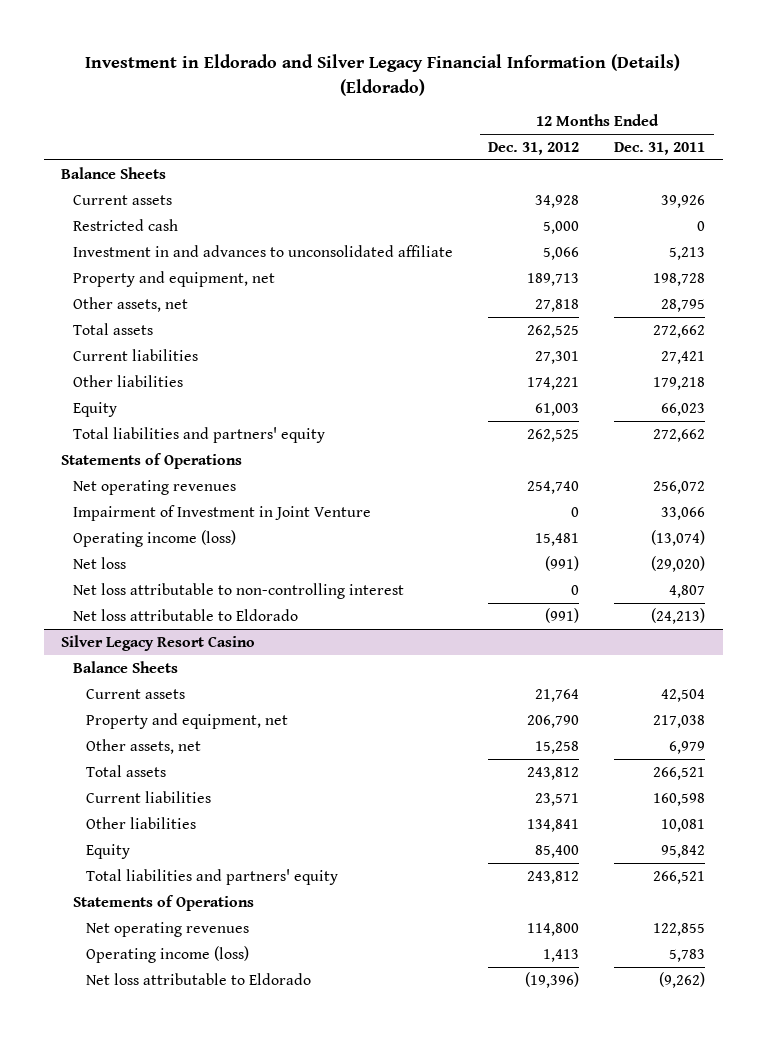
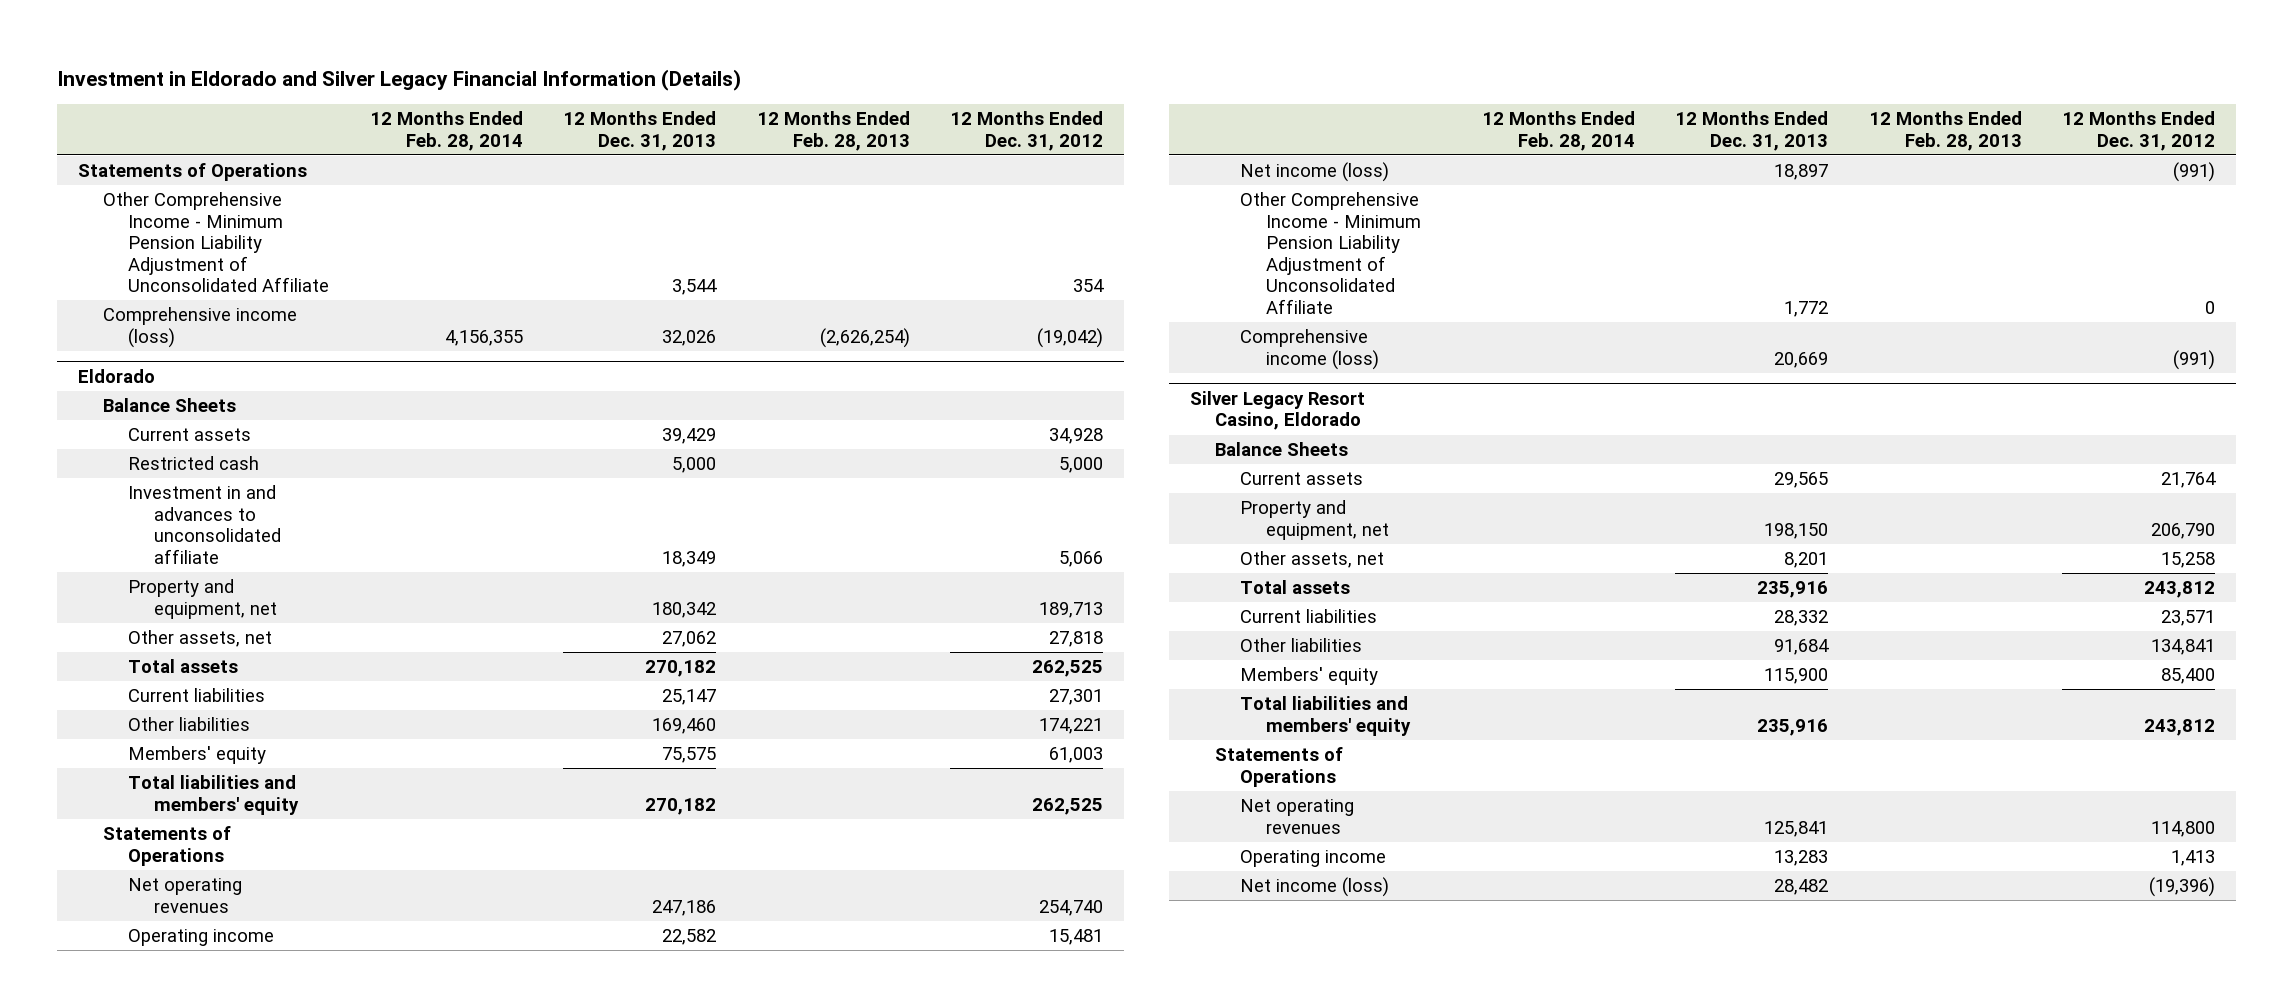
- Investment in Eldorado and Silver Legacy Financial Information (Details) (Eldorado)
+ Investment in Eldorado and Silver Legacy Financial Information (Details)
- | 12 Months Ended Dec. 31, 2012 | 12 Months Ended Dec. 31, 2011
+ | 12 Months Ended Feb. 28, 2014 | 12 Months Ended Dec. 31, 2013 | 12 Months Ended Feb. 28, 2013 | 12 Months Ended Dec. 31, 2012
+ Statements of Operations
+ Other Comprehensive Income - Minimum Pension Liability Adjustment of Unconsolidated Affiliate | | 3,544 | | 354
+ Comprehensive income (loss) | 4,156,355 | 32,026 | (2,626,254) | (19,042)
+ Eldorado
- Equity | 61,003 | 66,023
- Total liabilities and partners' equity | 262,525 | 272,662
+ Members' equity | | 75,575 | | 61,003
+ Total liabilities and members' equity | | 270,182 | | 262,525
- Impairment of Investment in Joint Venture | 0 | 33,066
- Operating income (loss) | 15,481 | (13,074)
- Net loss | (991) | (29,020)
- Net loss attributable to non-controlling interest | 0 | 4,807
- Net loss attributable to Eldorado | (991) | (24,213)
- Silver Legacy Resort Casino
+ Operating income | | 22,582 | | 15,481
+ Net income (loss) | | 18,897 | | (991)
+ Other Comprehensive Income - Minimum Pension Liability Adjustment of Unconsolidated Affiliate | | 1,772 | | 0
+ Comprehensive income (loss) | | 20,669 | | (991)
+ Silver Legacy Resort Casino, Eldorado
- Equity | 85,400 | 95,842
- Total liabilities and partners' equity | 243,812 | 266,521
+ Members' equity | | 115,900 | | 85,400
+ Total liabilities and members' equity | | 235,916 | | 243,812
- Operating income (loss) | 1,413 | 5,783
- Net loss attributable to Eldorado | (19,396) | (9,262)
+ Operating income | | 13,283 | | 1,413
+ Net income (loss) | | 28,482 | | (19,396)

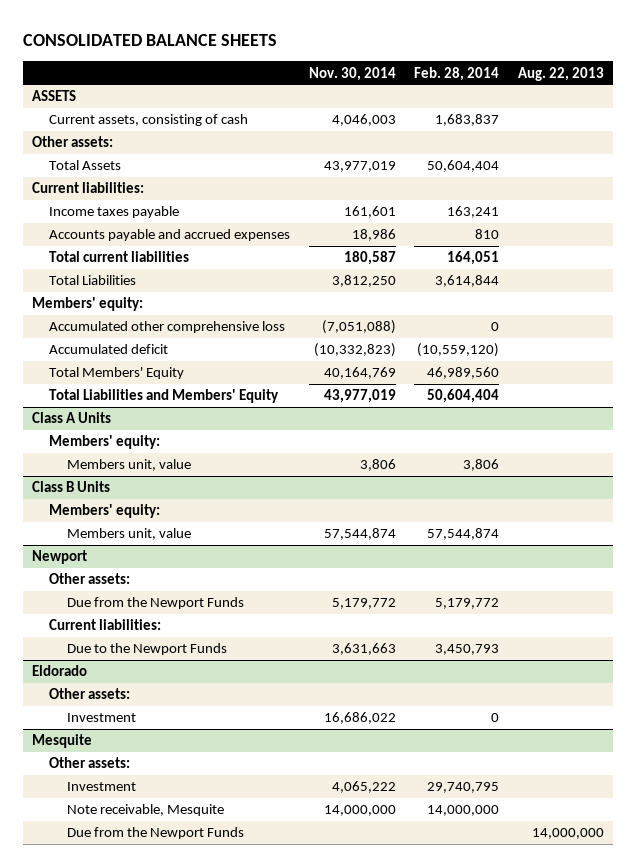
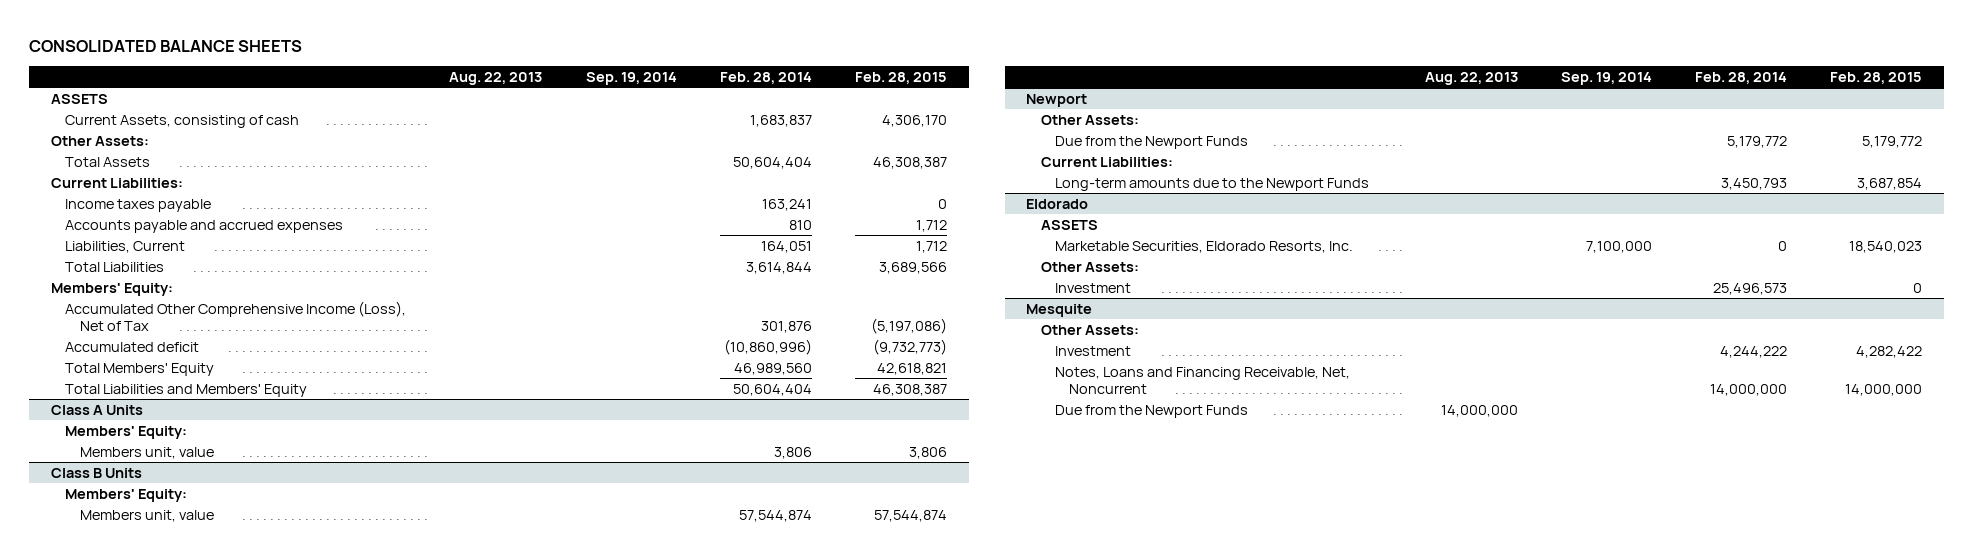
- | Nov. 30, 2014 | Feb. 28, 2014 | Aug. 22, 2013
+ | Aug. 22, 2013 | Sep. 19, 2014 | Feb. 28, 2014 | Feb. 28, 2015
- Current assets, consisting of cash | 4,046,003 | 1,683,837 |
- Other assets:
+ Current Assets, consisting of cash | | | 1,683,837 | 4,306,170
+ Other Assets:
- Current liabilities:
+ Current Liabilities:
- Total current liabilities | 180,587 | 164,051 |
+ Liabilities, Current | | | 164,051 | 1,712
- Members' equity:
- Accumulated other comprehensive loss | (7,051,088) | 0 |
- Accumulated deficit | (10,332,823) | (10,559,120) |
+ Members' Equity:
+ Accumulated Other Comprehensive Income (Loss), Net of Tax | | | 301,876 | (5,197,086)
+ Accumulated deficit | | | (10,860,996) | (9,732,773)
@ Class A Units
- Members' equity:
+ Members' Equity:
@ Class B Units
- Members' equity:
+ Members' Equity:
@ Newport
- Other assets:
+ Other Assets:
- Current liabilities:
- Due to the Newport Funds | 3,631,663 | 3,450,793 |
+ Current Liabilities:
+ Long-term amounts due to the Newport Funds | | | 3,450,793 | 3,687,854
@ Eldorado
- Other assets:
- Investment | 16,686,022 | 0 |
+ ASSETS
+ Marketable Securities, Eldorado Resorts, Inc. | | 7,100,000 | 0 | 18,540,023
+ Other Assets:
+ Investment | | | 25,496,573 | 0
@ Mesquite
- Other assets:
- Investment | 4,065,222 | 29,740,795 |
- Note receivable, Mesquite | 14,000,000 | 14,000,000 |
+ Other Assets:
+ Investment | | | 4,244,222 | 4,282,422
+ Notes, Loans and Financing Receivable, Net, Noncurrent | | | 14,000,000 | 14,000,000

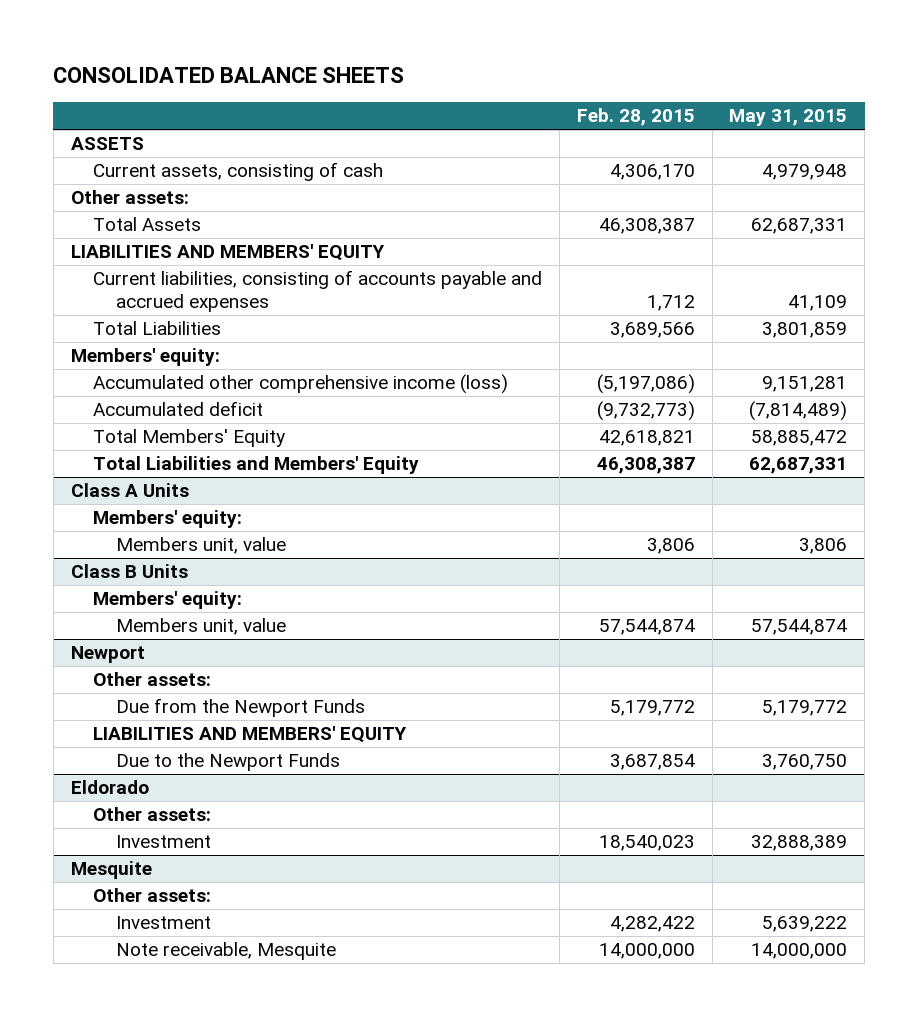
- | Aug. 22, 2013 | Sep. 19, 2014 | Feb. 28, 2014 | Feb. 28, 2015
+ | Feb. 28, 2015 | May 31, 2015
- Current Assets, consisting of cash | | | 1,683,837 | 4,306,170
- Other Assets:
+ Current assets, consisting of cash | 4,306,170 | 4,979,948
+ Other assets:
- Current Liabilities:
- Income taxes payable | | | 163,241 | 0
- Accounts payable and accrued expenses | | | 810 | 1,712
- Liabilities, Current | | | 164,051 | 1,712
+ LIABILITIES AND MEMBERS' EQUITY
+ Current liabilities, consisting of accounts payable and accrued expenses | 1,712 | 41,109
- Members' Equity:
- Accumulated Other Comprehensive Income (Loss), Net of Tax | | | 301,876 | (5,197,086)
+ Members' equity:
+ Accumulated other comprehensive income (loss) | (5,197,086) | 9,151,281
@ Class A Units
- Members' Equity:
+ Members' equity:
@ Class B Units
- Members' Equity:
+ Members' equity:
@ Newport
- Other Assets:
+ Other assets:
- Current Liabilities:
- Long-term amounts due to the Newport Funds | | | 3,450,793 | 3,687,854
+ LIABILITIES AND MEMBERS' EQUITY
+ Due to the Newport Funds | 3,687,854 | 3,760,750
@ Eldorado
- ASSETS
- Marketable Securities, Eldorado Resorts, Inc. | | 7,100,000 | 0 | 18,540,023
- Other Assets:
- Investment | | | 25,496,573 | 0
+ Other assets:
+ Investment | 18,540,023 | 32,888,389
@ Mesquite
- Other Assets:
+ Other assets:
- Notes, Loans and Financing Receivable, Net, Noncurrent | | | 14,000,000 | 14,000,000
- Due from the Newport Funds | 14,000,000 | | |
+ Note receivable, Mesquite | 14,000,000 | 14,000,000

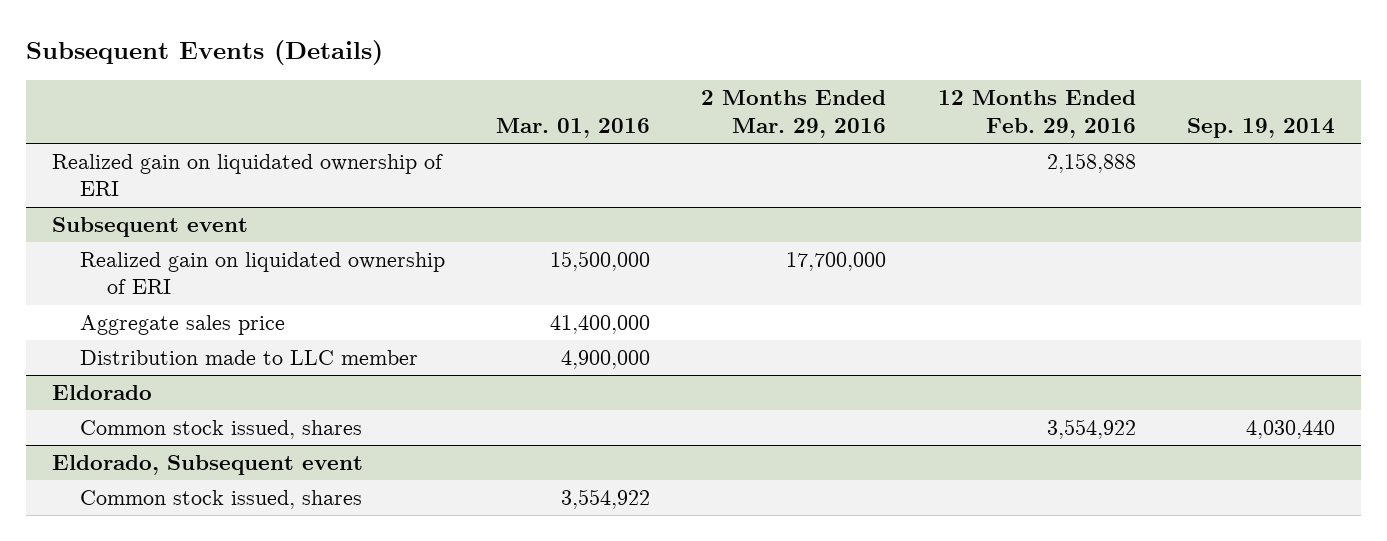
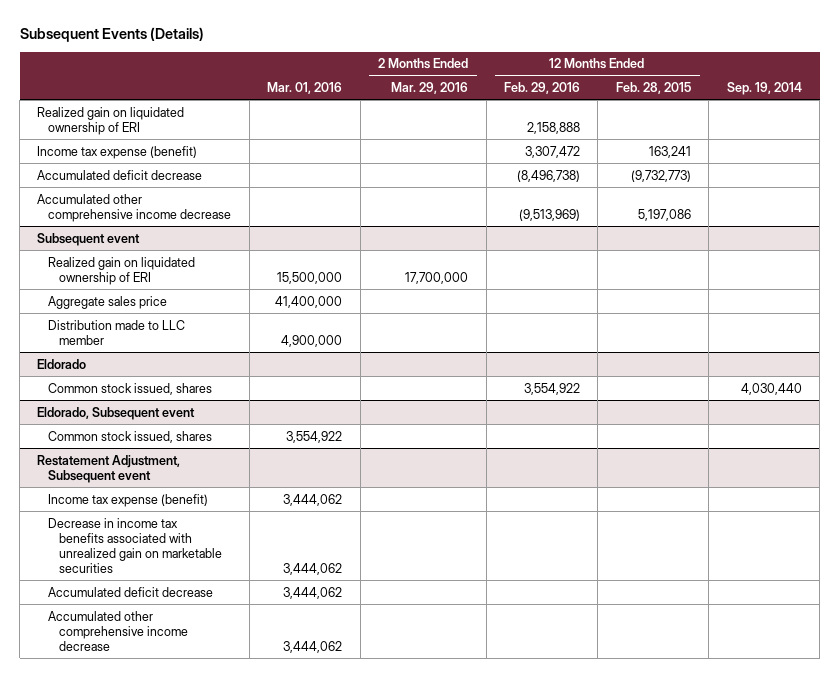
- | Mar. 01, 2016 | 2 Months Ended Mar. 29, 2016 | 12 Months Ended Feb. 29, 2016 | Sep. 19, 2014
+ | Mar. 01, 2016 | 2 Months Ended Mar. 29, 2016 | 12 Months Ended Feb. 29, 2016 | 12 Months Ended Feb. 28, 2015 | Sep. 19, 2014
+ Income tax expense (benefit) | | | 3,307,472 | 163,241 |
+ Accumulated deficit decrease | | | (8,496,738) | (9,732,773) |
+ Accumulated other comprehensive income decrease | | | (9,513,969) | 5,197,086 |
+ Restatement Adjustment, Subsequent event
+ Income tax expense (benefit) | 3,444,062 | | | |
+ Decrease in income tax benefits associated with unrealized gain on marketable securities | 3,444,062 | | | |
+ Accumulated deficit decrease | 3,444,062 | | | |
+ Accumulated other comprehensive income decrease | 3,444,062 | | | |

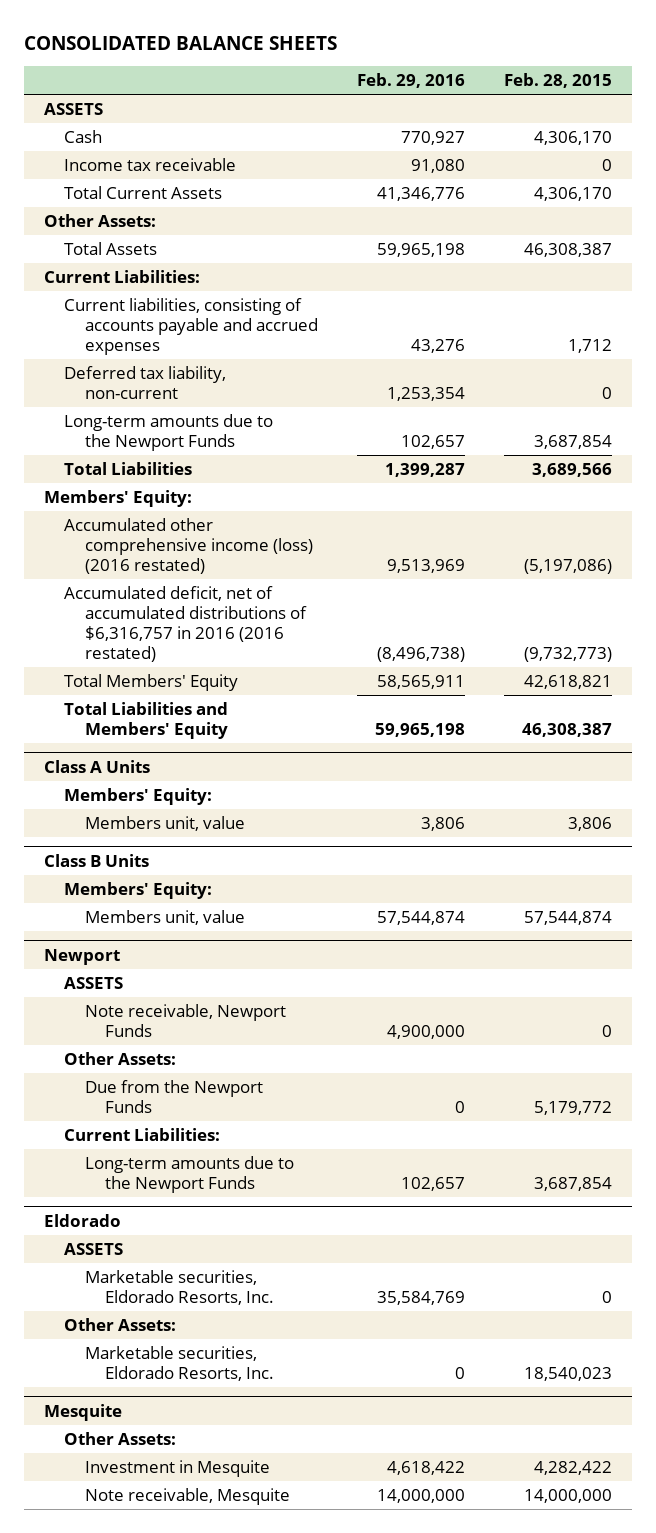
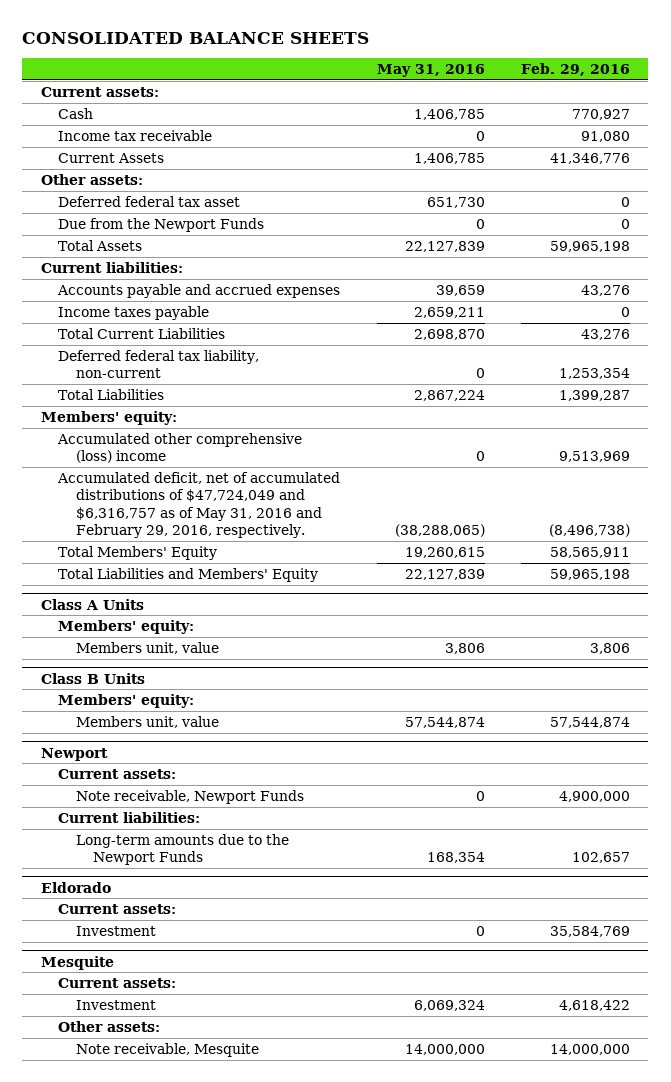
- | Feb. 29, 2016 | Feb. 28, 2015
+ | May 31, 2016 | Feb. 29, 2016
- ASSETS
+ Current assets:
- Total Current Assets | 41,346,776 | 4,306,170
- Other Assets:
+ Current Assets | 1,406,785 | 41,346,776
+ Other assets:
+ Deferred federal tax asset | 651,730 | 0
+ Due from the Newport Funds | 0 | 0
- Current Liabilities:
- Current liabilities, consisting of accounts payable and accrued expenses | 43,276 | 1,712
- Deferred tax liability, non-current | 1,253,354 | 0
- Long-term amounts due to the Newport Funds | 102,657 | 3,687,854
+ Current liabilities:
+ Accounts payable and accrued expenses | 39,659 | 43,276
+ Income taxes payable | 2,659,211 | 0
+ Total Current Liabilities | 2,698,870 | 43,276
+ Deferred federal tax liability, non-current | 0 | 1,253,354
- Members' Equity:
- Accumulated other comprehensive income (loss) (2016 restated) | 9,513,969 | (5,197,086)
- Accumulated deficit, net of accumulated distributions of $6,316,757 in 2016 (2016 restated) | (8,496,738) | (9,732,773)
+ Members' equity:
+ Accumulated other comprehensive (loss) income | 0 | 9,513,969
+ Accumulated deficit, net of accumulated distributions of $47,724,049 and $6,316,757 as of May 31, 2016 and February 29, 2016, respectively. | (38,288,065) | (8,496,738)
@ Class A Units
- Members' Equity:
+ Members' equity:
@ Class B Units
- Members' Equity:
+ Members' equity:
@ Newport
- ASSETS
+ Current assets:
- Other Assets:
- Due from the Newport Funds | 0 | 5,179,772
- Current Liabilities:
+ Current liabilities:
@ Eldorado
- ASSETS
- Marketable securities, Eldorado Resorts, Inc. | 35,584,769 | 0
- Other Assets:
- Marketable securities, Eldorado Resorts, Inc. | 0 | 18,540,023
+ Current assets:
+ Investment | 0 | 35,584,769
@ Mesquite
- Other Assets:
- Investment in Mesquite | 4,618,422 | 4,282,422
+ Current assets:
+ Investment | 6,069,324 | 4,618,422
+ Other assets:

